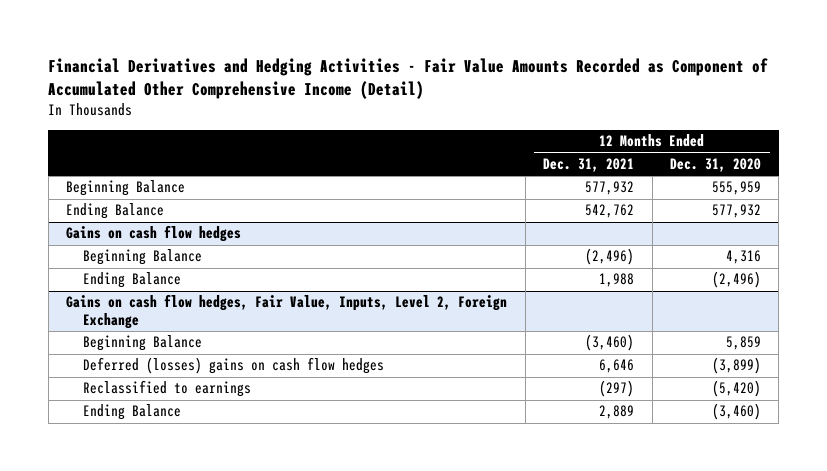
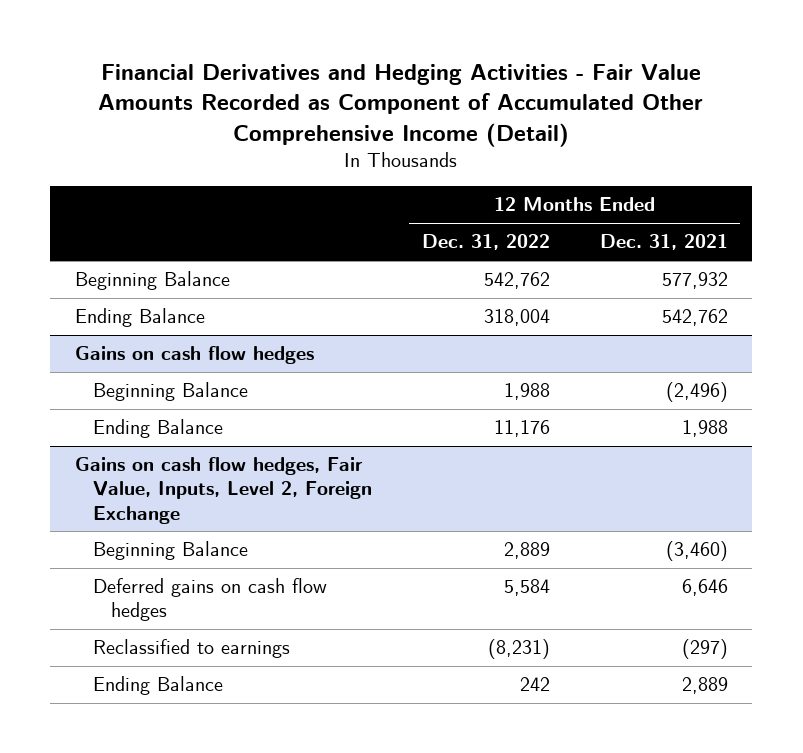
- | 12 Months Ended Dec. 31, 2021 | 12 Months Ended Dec. 31, 2020
+ | 12 Months Ended Dec. 31, 2022 | 12 Months Ended Dec. 31, 2021
@ Gains on cash flow hedges, Fair Value, Inputs, Level 2, Foreign Exchange
- Deferred (losses) gains on cash flow hedges | 6,646 | (3,899)
+ Deferred gains on cash flow hedges | 5,584 | 6,646

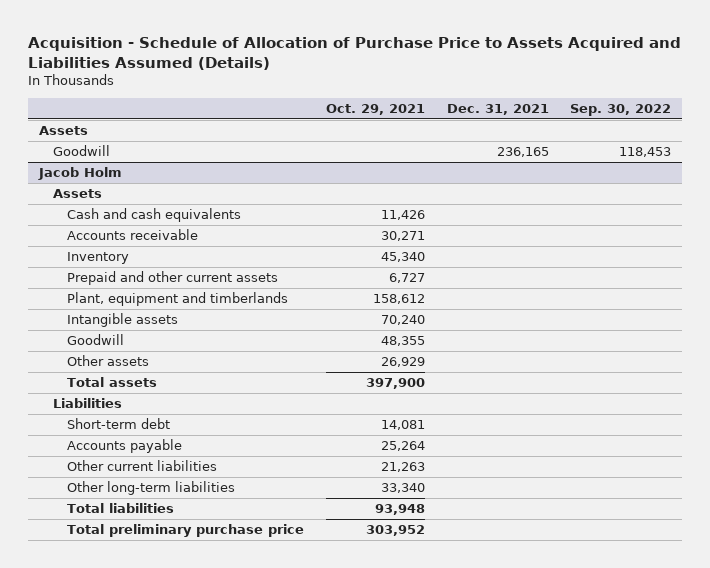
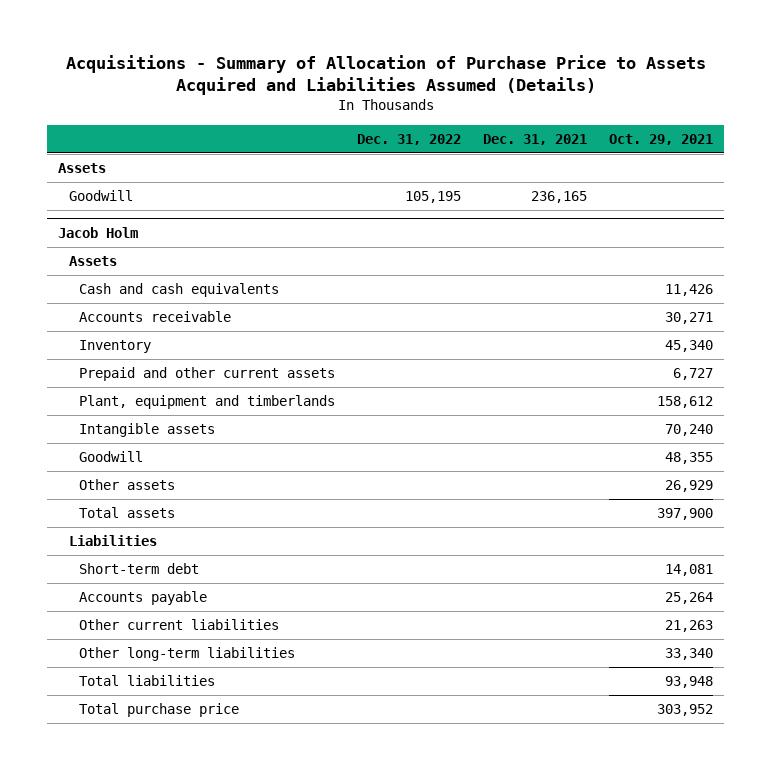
- Acquisition - Schedule of Allocation of Purchase Price to Assets Acquired and Liabilities Assumed (Details)
+ Acquisitions - Summary of Allocation of Purchase Price to Assets Acquired and Liabilities Assumed (Details)
- | Oct. 29, 2021 | Dec. 31, 2021 | Sep. 30, 2022
+ | Dec. 31, 2022 | Dec. 31, 2021 | Oct. 29, 2021
@ Jacob Holm
- Total preliminary purchase price | 303,952 | |
+ Total purchase price | | | 303,952

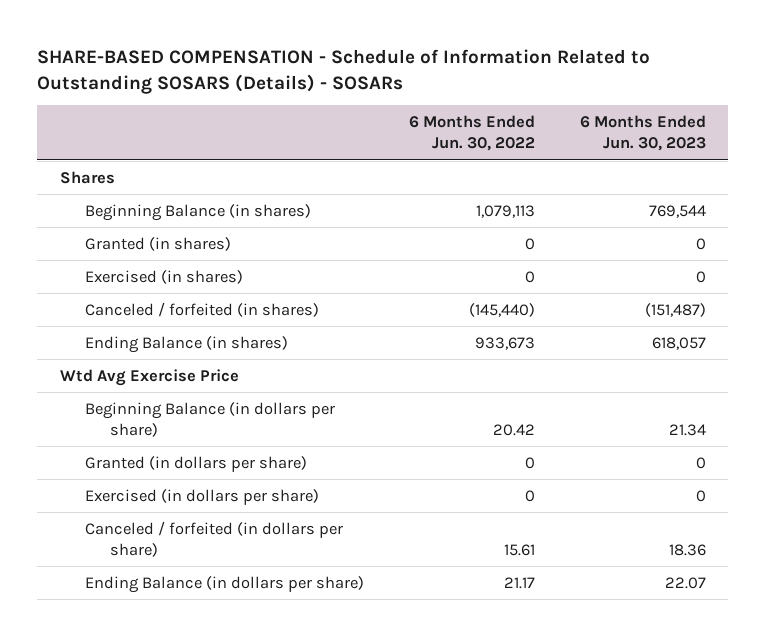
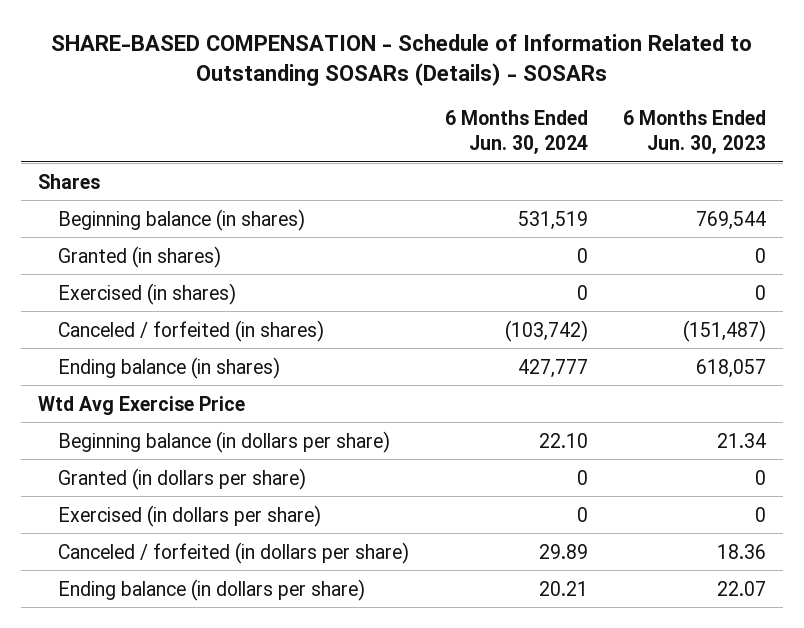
- SHARE-BASED COMPENSATION - Schedule of Information Related to Outstanding SOSARS (Details) - SOSARs
+ SHARE-BASED COMPENSATION - Schedule of Information Related to Outstanding SOSARs (Details) - SOSARs
- | 6 Months Ended Jun. 30, 2022 | 6 Months Ended Jun. 30, 2023
+ | 6 Months Ended Jun. 30, 2024 | 6 Months Ended Jun. 30, 2023
- Beginning Balance (in shares) | 1,079,113 | 769,544
+ Beginning balance (in shares) | 531,519 | 769,544
- Ending Balance (in shares) | 933,673 | 618,057
+ Ending balance (in shares) | 427,777 | 618,057
- Beginning Balance (in dollars per share) | 20.42 | 21.34
+ Beginning balance (in dollars per share) | 22.10 | 21.34
- Ending Balance (in dollars per share) | 21.17 | 22.07
+ Ending balance (in dollars per share) | 20.21 | 22.07

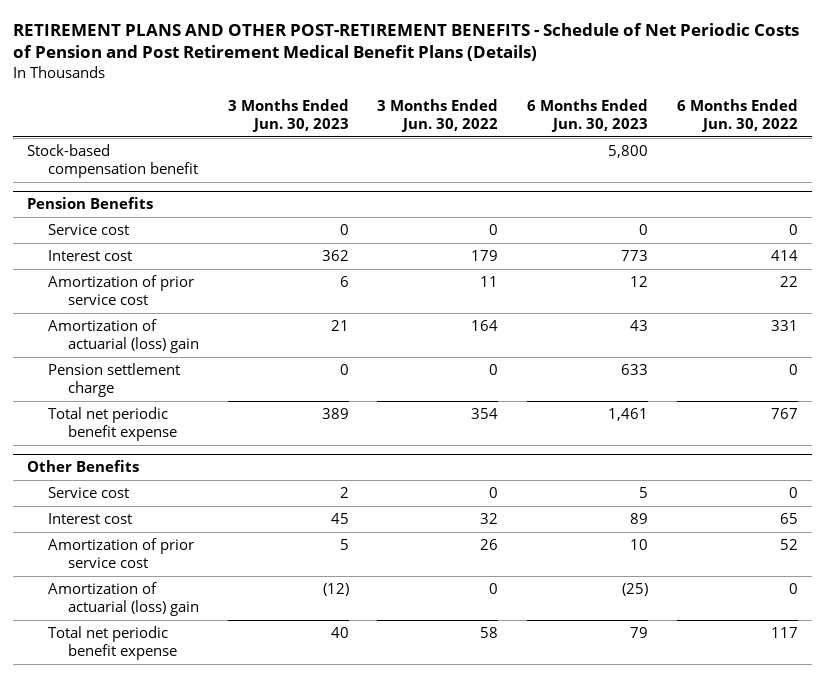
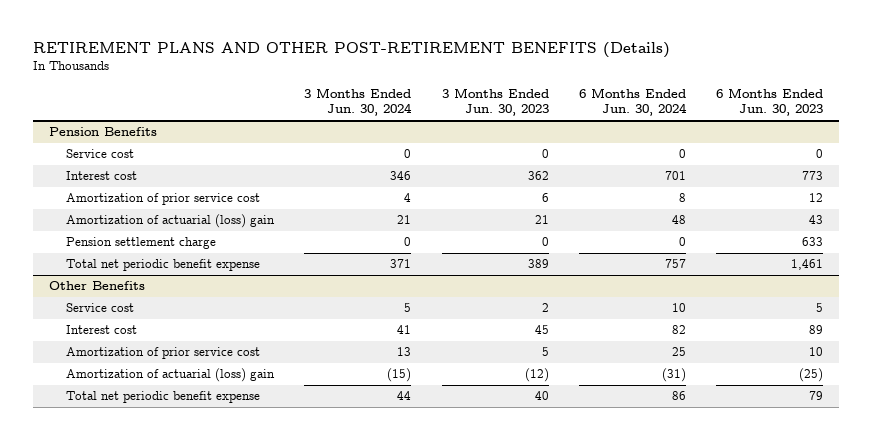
- RETIREMENT PLANS AND OTHER POST-RETIREMENT BENEFITS - Schedule of Net Periodic Costs of Pension and Post Retirement Medical Benefit Plans (Details)
+ RETIREMENT PLANS AND OTHER POST-RETIREMENT BENEFITS (Details)
- | 3 Months Ended Jun. 30, 2023 | 3 Months Ended Jun. 30, 2022 | 6 Months Ended Jun. 30, 2023 | 6 Months Ended Jun. 30, 2022
+ | 3 Months Ended Jun. 30, 2024 | 3 Months Ended Jun. 30, 2023 | 6 Months Ended Jun. 30, 2024 | 6 Months Ended Jun. 30, 2023
- Stock-based compensation benefit | | | 5,800 |

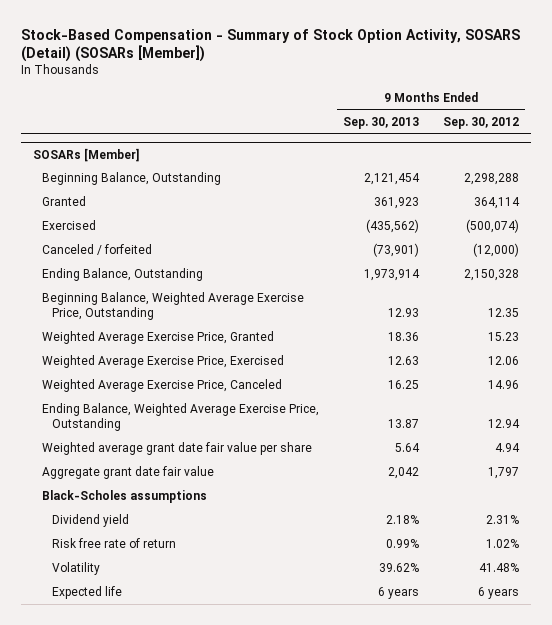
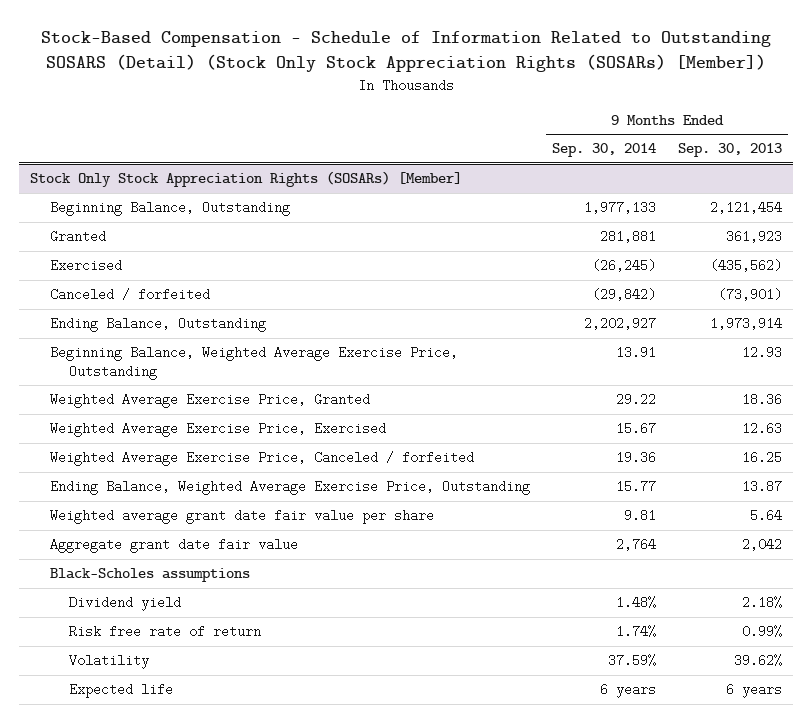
- Stock-Based Compensation - Summary of Stock Option Activity, SOSARS (Detail) (SOSARs [Member])
+ Stock-Based Compensation - Schedule of Information Related to Outstanding SOSARS (Detail) (Stock Only Stock Appreciation Rights (SOSARs) [Member])
- | 9 Months Ended Sep. 30, 2013 | 9 Months Ended Sep. 30, 2012
+ | 9 Months Ended Sep. 30, 2014 | 9 Months Ended Sep. 30, 2013
- SOSARs [Member]
+ Stock Only Stock Appreciation Rights (SOSARs) [Member]
- Weighted Average Exercise Price, Canceled | 16.25 | 14.96
+ Weighted Average Exercise Price, Canceled / forfeited | 19.36 | 16.25

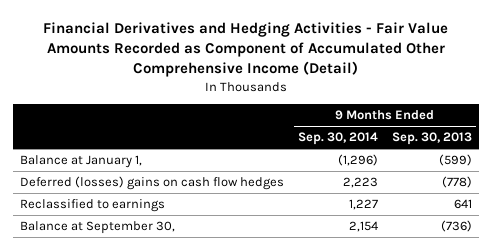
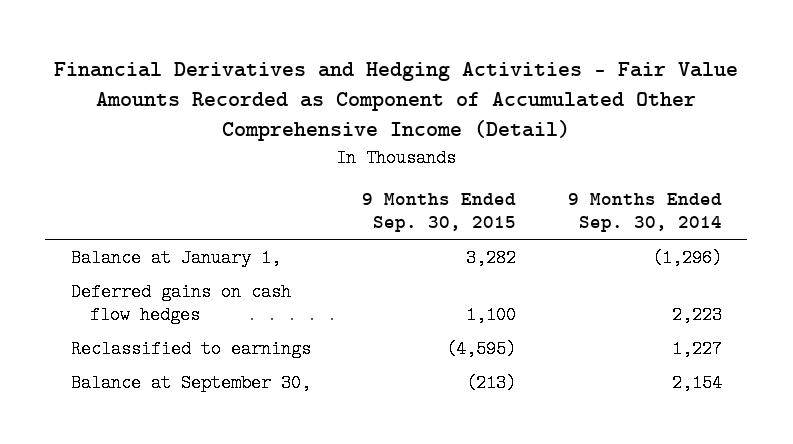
- | 9 Months Ended Sep. 30, 2014 | 9 Months Ended Sep. 30, 2013
+ | 9 Months Ended Sep. 30, 2015 | 9 Months Ended Sep. 30, 2014
- Deferred (losses) gains on cash flow hedges | 2,223 | (778)
+ Deferred gains on cash flow hedges | 1,100 | 2,223

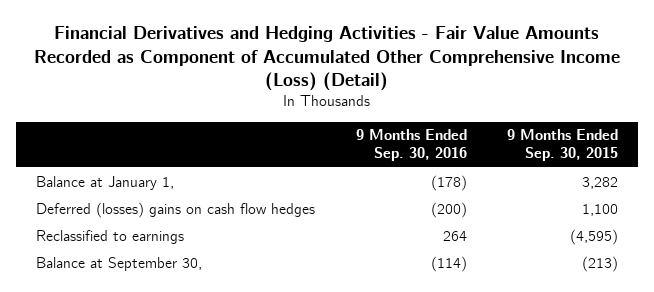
- Financial Derivatives and Hedging Activities - Fair Value Amounts Recorded as Component of Accumulated Other Comprehensive Income (Detail)
+ Financial Derivatives and Hedging Activities - Fair Value Amounts Recorded as Component of Accumulated Other Comprehensive Income (Loss) (Detail)
- | 9 Months Ended Sep. 30, 2015 | 9 Months Ended Sep. 30, 2014
+ | 9 Months Ended Sep. 30, 2016 | 9 Months Ended Sep. 30, 2015
- Deferred gains on cash flow hedges | 1,100 | 2,223
+ Deferred (losses) gains on cash flow hedges | (200) | 1,100

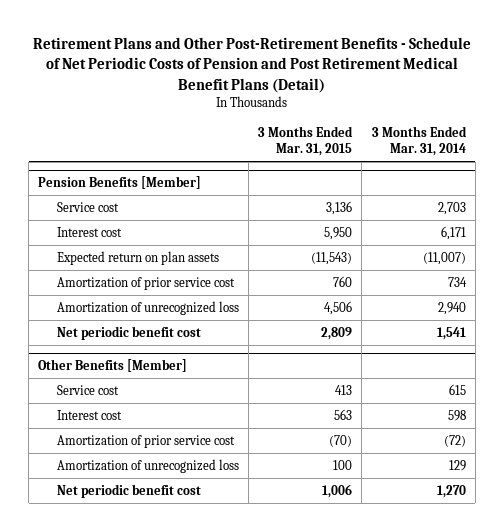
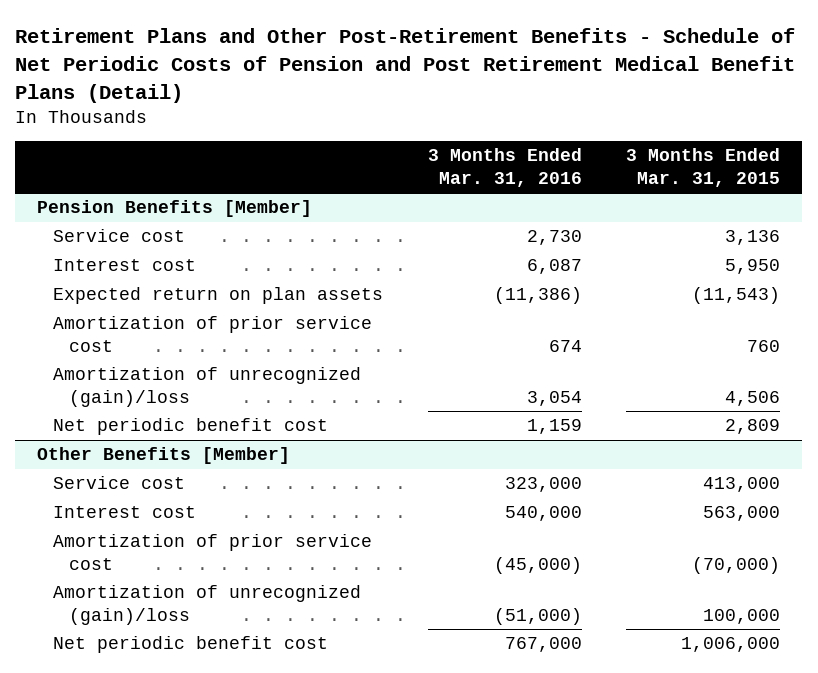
- | 3 Months Ended Mar. 31, 2015 | 3 Months Ended Mar. 31, 2014
+ | 3 Months Ended Mar. 31, 2016 | 3 Months Ended Mar. 31, 2015
@ Pension Benefits [Member]
- Amortization of unrecognized loss | 4,506 | 2,940
+ Amortization of unrecognized (gain)/loss | 3,054 | 4,506
@ Other Benefits [Member]
- Service cost | 413 | 615
- Interest cost | 563 | 598
- Amortization of prior service cost | (70) | (72)
- Amortization of unrecognized loss | 100 | 129
- Net periodic benefit cost | 1,006 | 1,270
+ Service cost | 323,000 | 413,000
+ Interest cost | 540,000 | 563,000
+ Amortization of prior service cost | (45,000) | (70,000)
+ Amortization of unrecognized (gain)/loss | (51,000) | 100,000
+ Net periodic benefit cost | 767,000 | 1,006,000

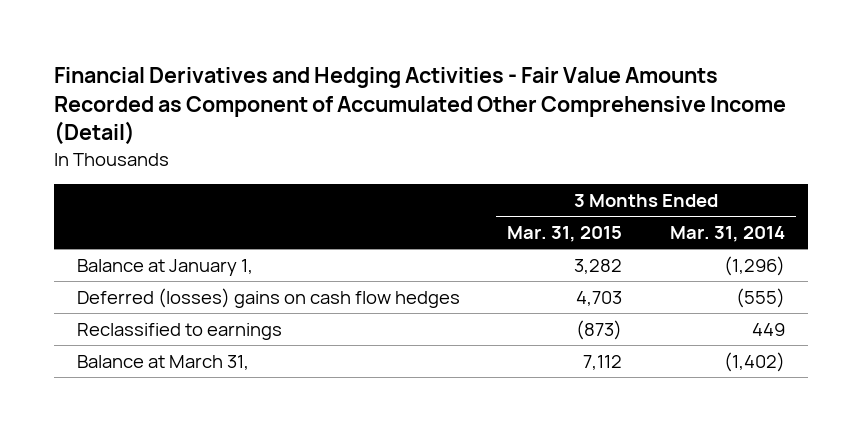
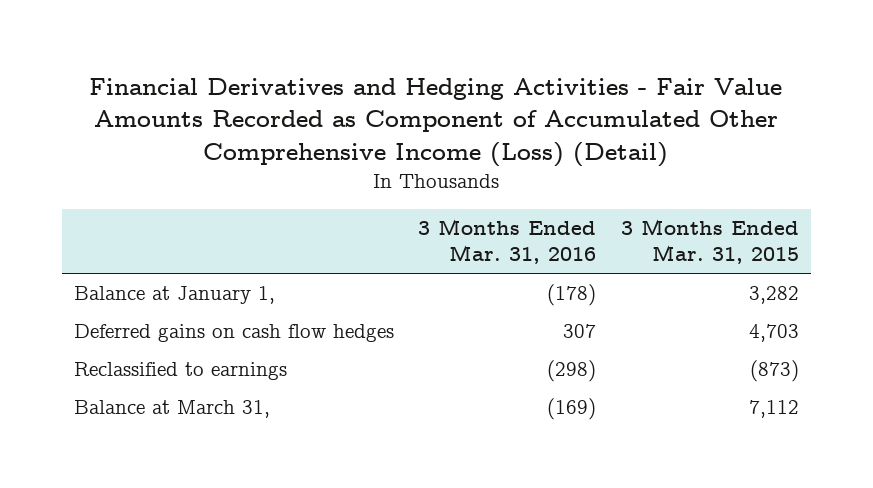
- Financial Derivatives and Hedging Activities - Fair Value Amounts Recorded as Component of Accumulated Other Comprehensive Income (Detail)
+ Financial Derivatives and Hedging Activities - Fair Value Amounts Recorded as Component of Accumulated Other Comprehensive Income (Loss) (Detail)
- | 3 Months Ended Mar. 31, 2015 | 3 Months Ended Mar. 31, 2014
+ | 3 Months Ended Mar. 31, 2016 | 3 Months Ended Mar. 31, 2015
- Deferred (losses) gains on cash flow hedges | 4,703 | (555)
+ Deferred gains on cash flow hedges | 307 | 4,703

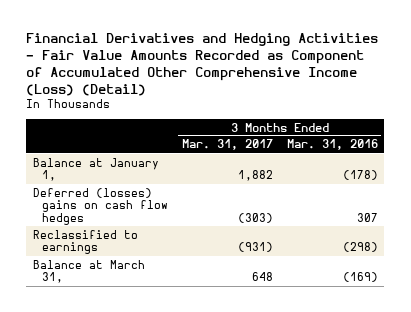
- | 3 Months Ended Mar. 31, 2016 | 3 Months Ended Mar. 31, 2015
+ | 3 Months Ended Mar. 31, 2017 | 3 Months Ended Mar. 31, 2016
- Deferred gains on cash flow hedges | 307 | 4,703
+ Deferred (losses) gains on cash flow hedges | (303) | 307

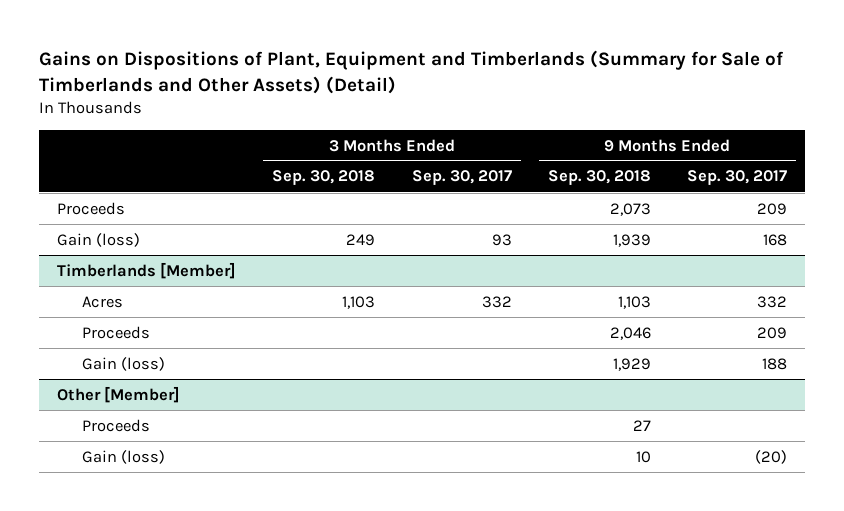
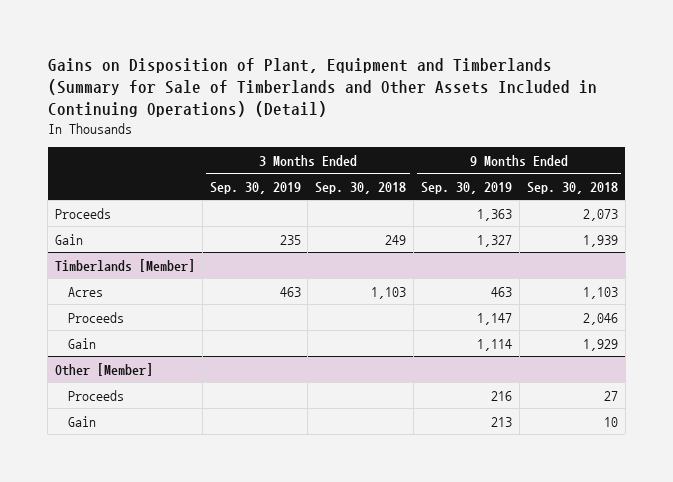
- Gains on Dispositions of Plant, Equipment and Timberlands (Summary for Sale of Timberlands and Other Assets) (Detail)
+ Gains on Disposition of Plant, Equipment and Timberlands (Summary for Sale of Timberlands and Other Assets Included in Continuing Operations) (Detail)
- | 3 Months Ended Sep. 30, 2018 | 3 Months Ended Sep. 30, 2017 | 9 Months Ended Sep. 30, 2018 | 9 Months Ended Sep. 30, 2017
+ | 3 Months Ended Sep. 30, 2019 | 3 Months Ended Sep. 30, 2018 | 9 Months Ended Sep. 30, 2019 | 9 Months Ended Sep. 30, 2018
- Gain (loss) | 249 | 93 | 1,939 | 168
+ Gain | 235 | 249 | 1,327 | 1,939
@ Timberlands [Member]
- Gain (loss) | | | 1,929 | 188
+ Gain | | | 1,114 | 1,929
@ Other [Member]
- Gain (loss) | | | 10 | (20)
+ Gain | | | 213 | 10

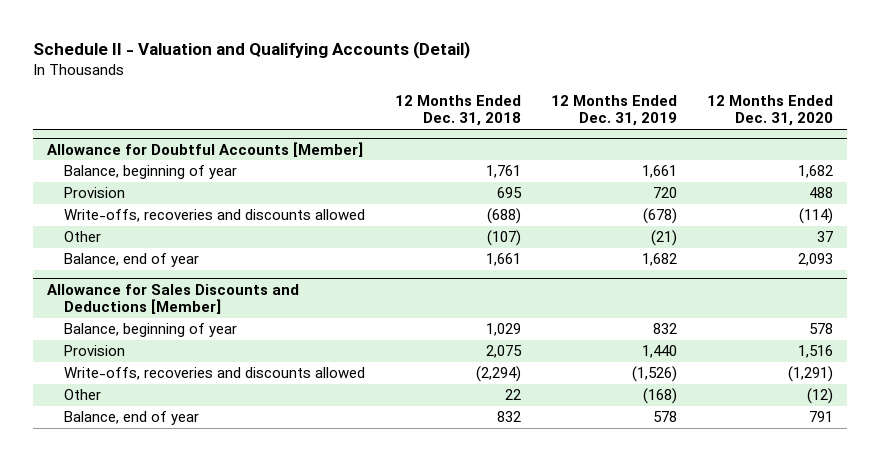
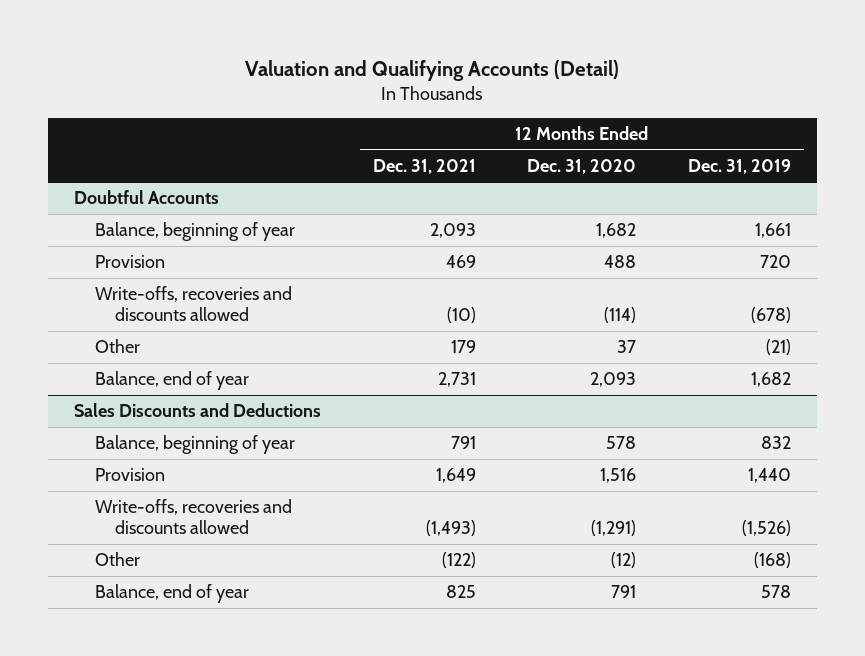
- Schedule II - Valuation and Qualifying Accounts (Detail)
+ Valuation and Qualifying Accounts (Detail)
- | 12 Months Ended Dec. 31, 2018 | 12 Months Ended Dec. 31, 2019 | 12 Months Ended Dec. 31, 2020
+ | 12 Months Ended Dec. 31, 2021 | 12 Months Ended Dec. 31, 2020 | 12 Months Ended Dec. 31, 2019
- Allowance for Doubtful Accounts [Member]
+ Doubtful Accounts
- Allowance for Sales Discounts and Deductions [Member]
+ Sales Discounts and Deductions

